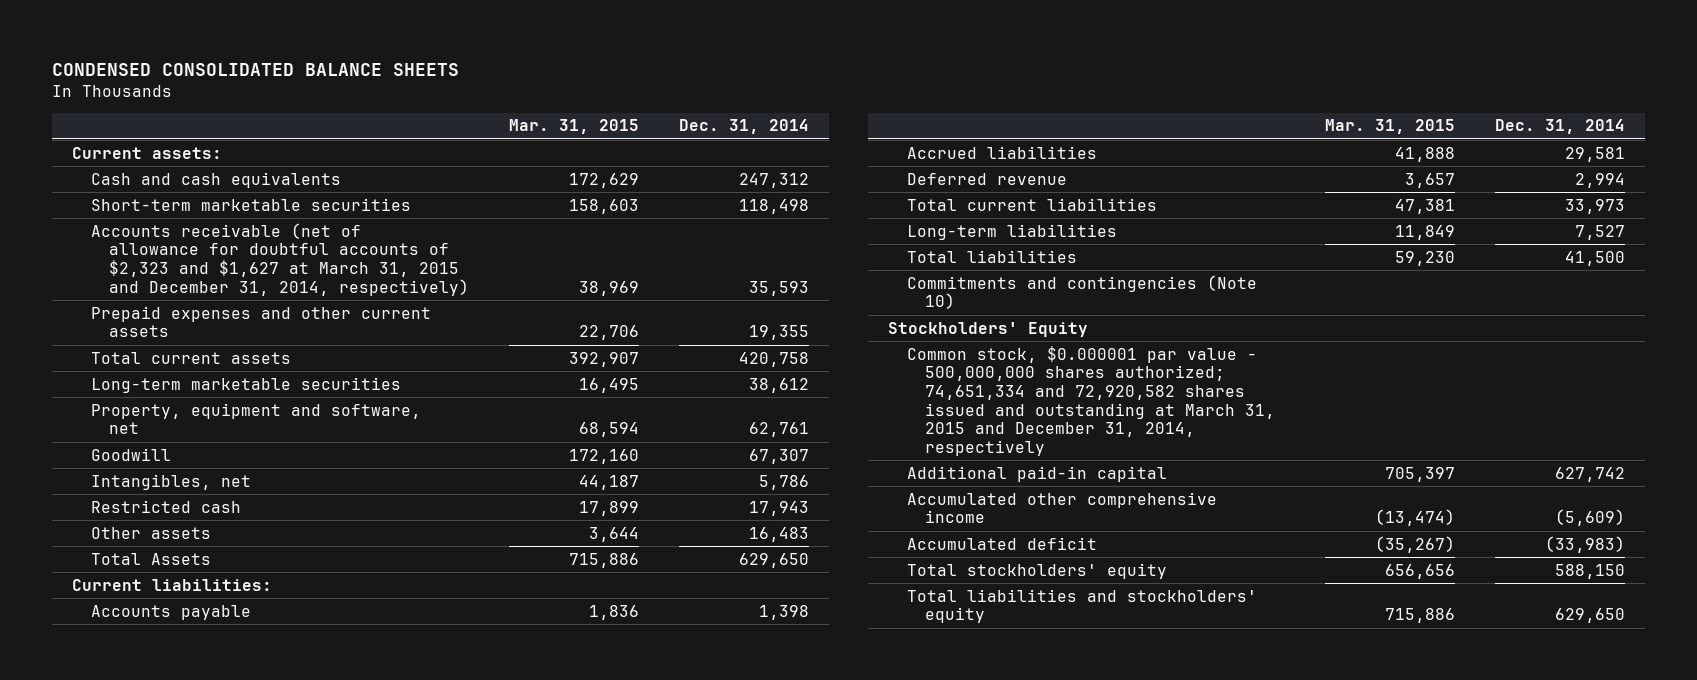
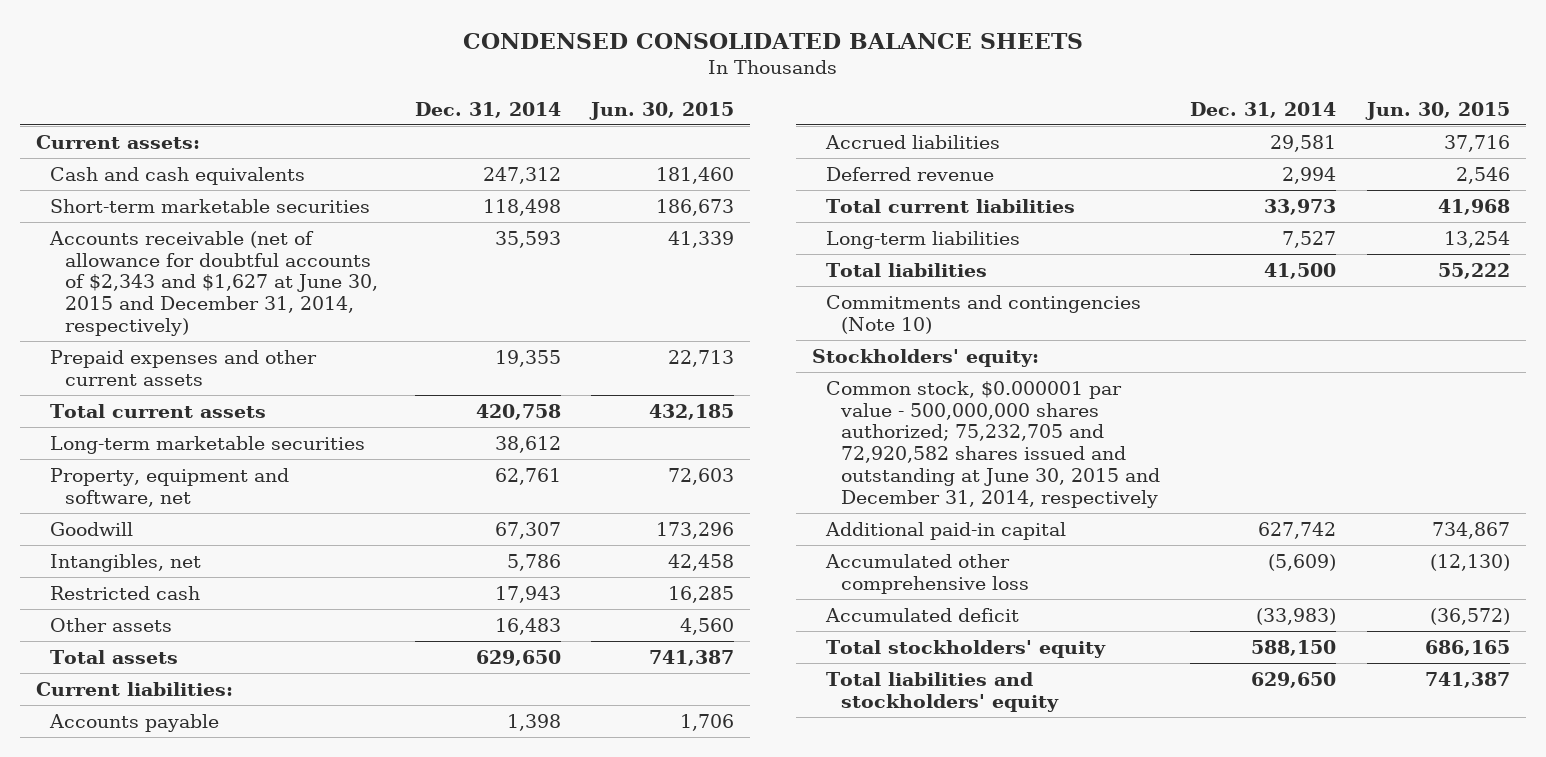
- | Mar. 31, 2015 | Dec. 31, 2014
+ | Dec. 31, 2014 | Jun. 30, 2015
- Accounts receivable (net of allowance for doubtful accounts of $2,323 and $1,627 at March 31, 2015 and December 31, 2014, respectively) | 38,969 | 35,593
+ Accounts receivable (net of allowance for doubtful accounts of $2,343 and $1,627 at June 30, 2015 and December 31, 2014, respectively) | 35,593 | 41,339
- Total Assets | 715,886 | 629,650
+ Total assets | 629,650 | 741,387
- Stockholders' Equity
- Common stock, $0.000001 par value - 500,000,000 shares authorized; 74,651,334 and 72,920,582 shares issued and outstanding at March 31, 2015 and December 31, 2014, respectively
+ Stockholders' equity:
+ Common stock, $0.000001 par value - 500,000,000 shares authorized; 75,232,705 and 72,920,582 shares issued and outstanding at June 30, 2015 and December 31, 2014, respectively
- Accumulated other comprehensive income | (13,474) | (5,609)
+ Accumulated other comprehensive loss | (5,609) | (12,130)

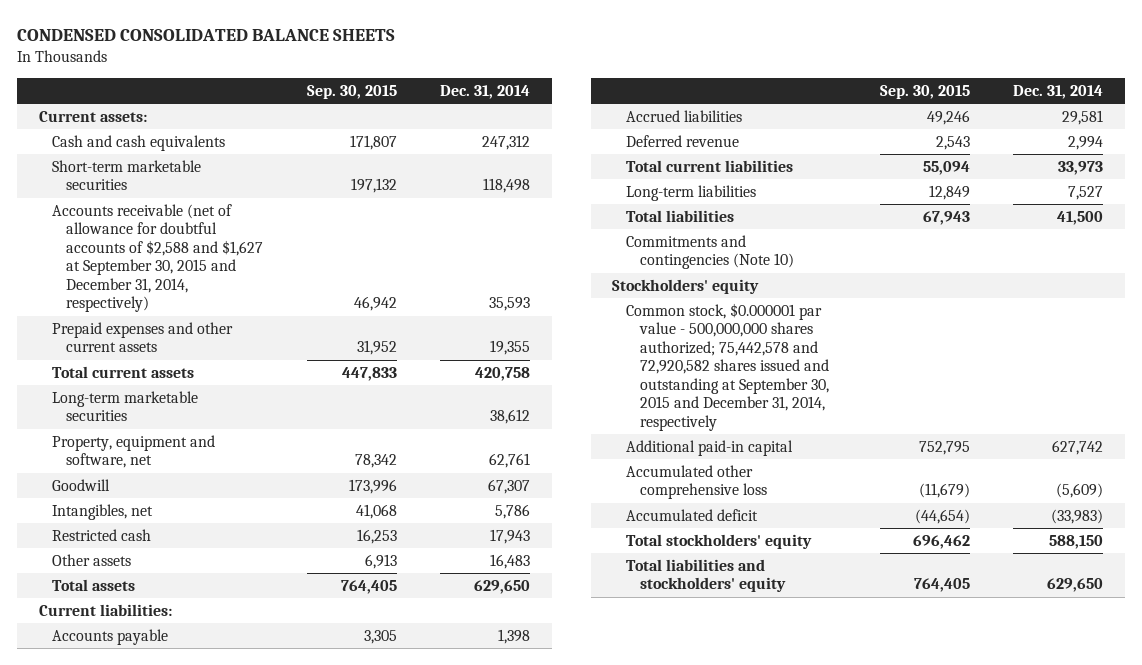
- | Dec. 31, 2014 | Jun. 30, 2015
+ | Sep. 30, 2015 | Dec. 31, 2014
- Accounts receivable (net of allowance for doubtful accounts of $2,343 and $1,627 at June 30, 2015 and December 31, 2014, respectively) | 35,593 | 41,339
+ Accounts receivable (net of allowance for doubtful accounts of $2,588 and $1,627 at September 30, 2015 and December 31, 2014, respectively) | 46,942 | 35,593
- Stockholders' equity:
- Common stock, $0.000001 par value - 500,000,000 shares authorized; 75,232,705 and 72,920,582 shares issued and outstanding at June 30, 2015 and December 31, 2014, respectively
+ Stockholders' equity
+ Common stock, $0.000001 par value - 500,000,000 shares authorized; 75,442,578 and 72,920,582 shares issued and outstanding at September 30, 2015 and December 31, 2014, respectively

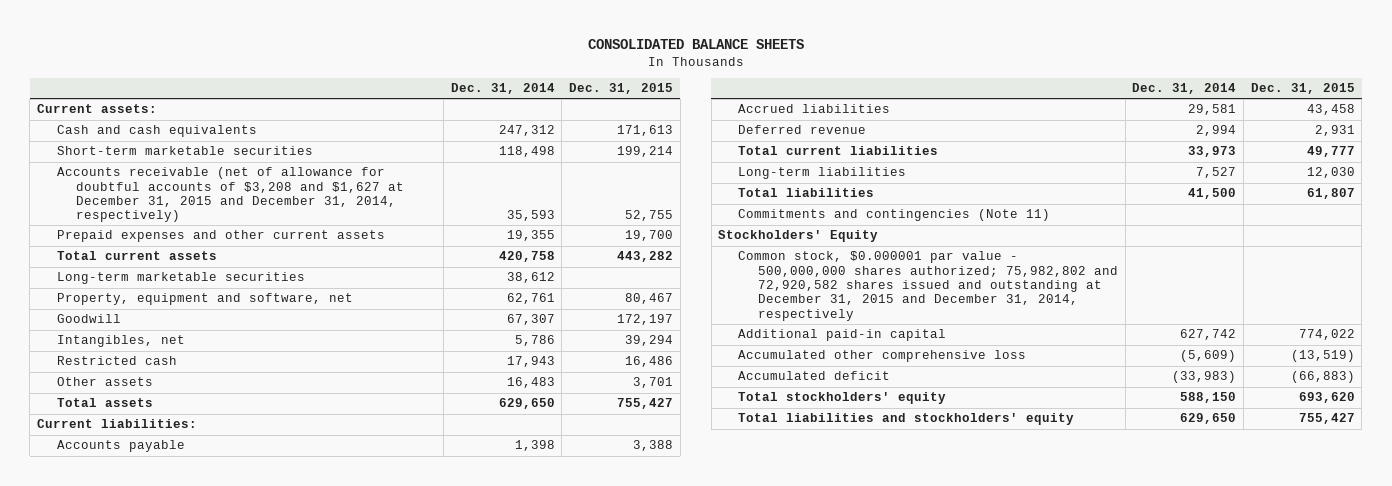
- CONDENSED CONSOLIDATED BALANCE SHEETS
+ CONSOLIDATED BALANCE SHEETS
- | Sep. 30, 2015 | Dec. 31, 2014
+ | Dec. 31, 2014 | Dec. 31, 2015
- Accounts receivable (net of allowance for doubtful accounts of $2,588 and $1,627 at September 30, 2015 and December 31, 2014, respectively) | 46,942 | 35,593
+ Accounts receivable (net of allowance for doubtful accounts of $3,208 and $1,627 at December 31, 2015 and December 31, 2014, respectively) | 35,593 | 52,755
- Commitments and contingencies (Note 10)
- Stockholders' equity
- Common stock, $0.000001 par value - 500,000,000 shares authorized; 75,442,578 and 72,920,582 shares issued and outstanding at September 30, 2015 and December 31, 2014, respectively
+ Commitments and contingencies (Note 11)
+ Stockholders' Equity
+ Common stock, $0.000001 par value - 500,000,000 shares authorized; 75,982,802 and 72,920,582 shares issued and outstanding at December 31, 2015 and December 31, 2014, respectively

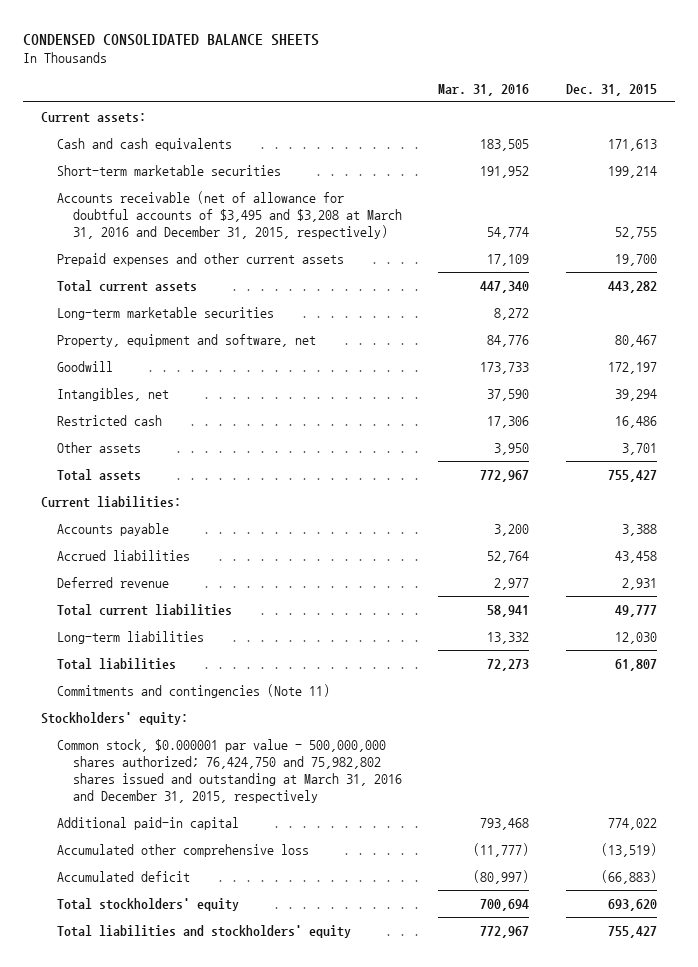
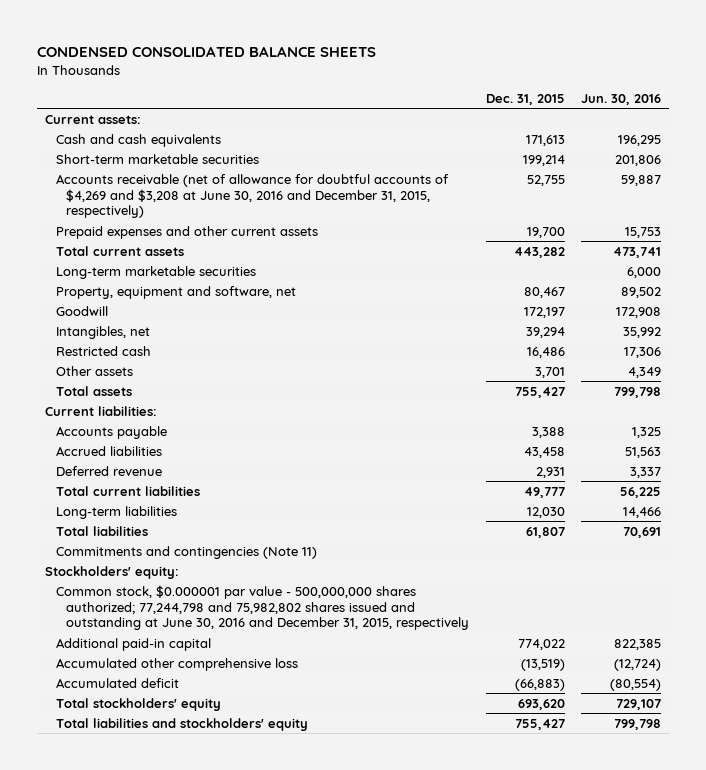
- | Mar. 31, 2016 | Dec. 31, 2015
+ | Dec. 31, 2015 | Jun. 30, 2016
- Accounts receivable (net of allowance for doubtful accounts of $3,495 and $3,208 at March 31, 2016 and December 31, 2015, respectively) | 54,774 | 52,755
+ Accounts receivable (net of allowance for doubtful accounts of $4,269 and $3,208 at June 30, 2016 and December 31, 2015, respectively) | 52,755 | 59,887
- Common stock, $0.000001 par value - 500,000,000 shares authorized; 76,424,750 and 75,982,802 shares issued and outstanding at March 31, 2016 and December 31, 2015, respectively
+ Common stock, $0.000001 par value - 500,000,000 shares authorized; 77,244,798 and 75,982,802 shares issued and outstanding at June 30, 2016 and December 31, 2015, respectively

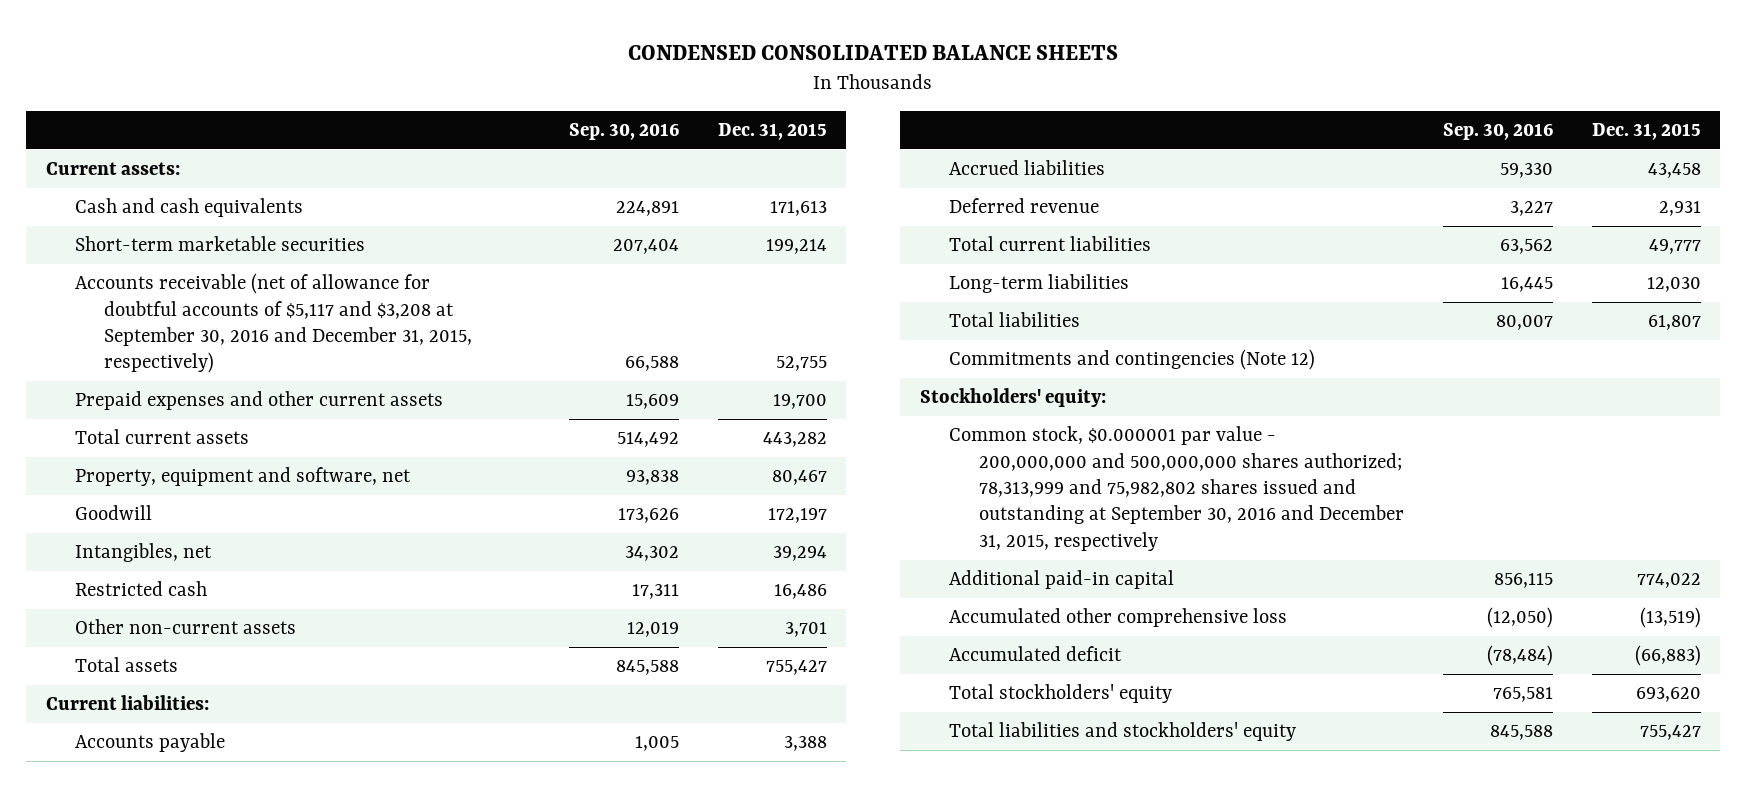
- | Dec. 31, 2015 | Jun. 30, 2016
+ | Sep. 30, 2016 | Dec. 31, 2015
- Accounts receivable (net of allowance for doubtful accounts of $4,269 and $3,208 at June 30, 2016 and December 31, 2015, respectively) | 52,755 | 59,887
+ Accounts receivable (net of allowance for doubtful accounts of $5,117 and $3,208 at September 30, 2016 and December 31, 2015, respectively) | 66,588 | 52,755
- Long-term marketable securities | | 6,000
- Other assets | 3,701 | 4,349
+ Other non-current assets | 12,019 | 3,701
- Commitments and contingencies (Note 11)
+ Commitments and contingencies (Note 12)
- Common stock, $0.000001 par value - 500,000,000 shares authorized; 77,244,798 and 75,982,802 shares issued and outstanding at June 30, 2016 and December 31, 2015, respectively
+ Common stock, $0.000001 par value - 200,000,000 and 500,000,000 shares authorized; 78,313,999 and 75,982,802 shares issued and outstanding at September 30, 2016 and December 31, 2015, respectively

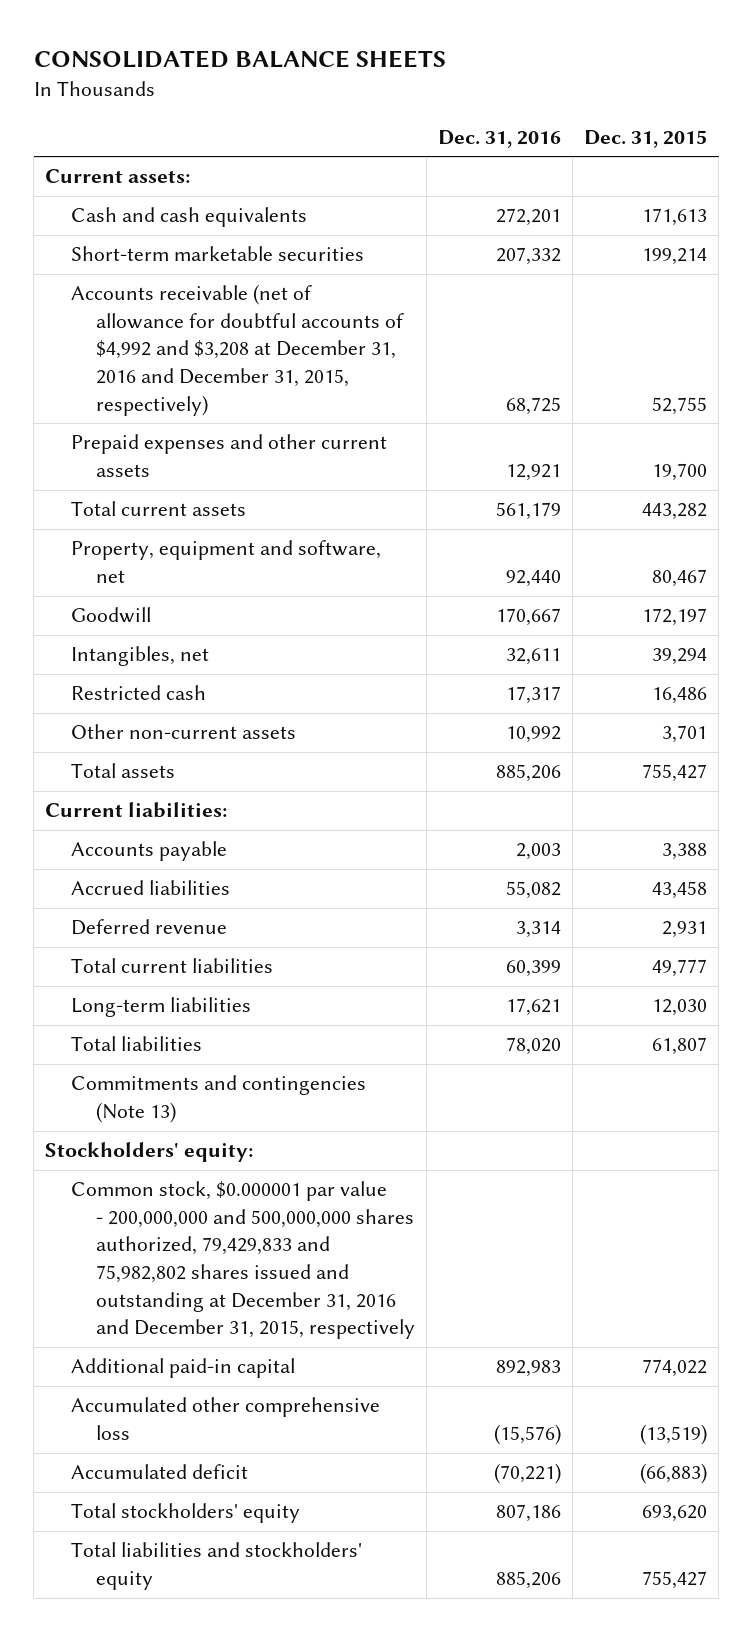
- CONDENSED CONSOLIDATED BALANCE SHEETS
+ CONSOLIDATED BALANCE SHEETS
- | Sep. 30, 2016 | Dec. 31, 2015
+ | Dec. 31, 2016 | Dec. 31, 2015
- Accounts receivable (net of allowance for doubtful accounts of $5,117 and $3,208 at September 30, 2016 and December 31, 2015, respectively) | 66,588 | 52,755
+ Accounts receivable (net of allowance for doubtful accounts of $4,992 and $3,208 at December 31, 2016 and December 31, 2015, respectively) | 68,725 | 52,755
- Commitments and contingencies (Note 12)
+ Commitments and contingencies (Note 13)
- Common stock, $0.000001 par value - 200,000,000 and 500,000,000 shares authorized; 78,313,999 and 75,982,802 shares issued and outstanding at September 30, 2016 and December 31, 2015, respectively
+ Common stock, $0.000001 par value - 200,000,000 and 500,000,000 shares authorized, 79,429,833 and 75,982,802 shares issued and outstanding at December 31, 2016 and December 31, 2015, respectively

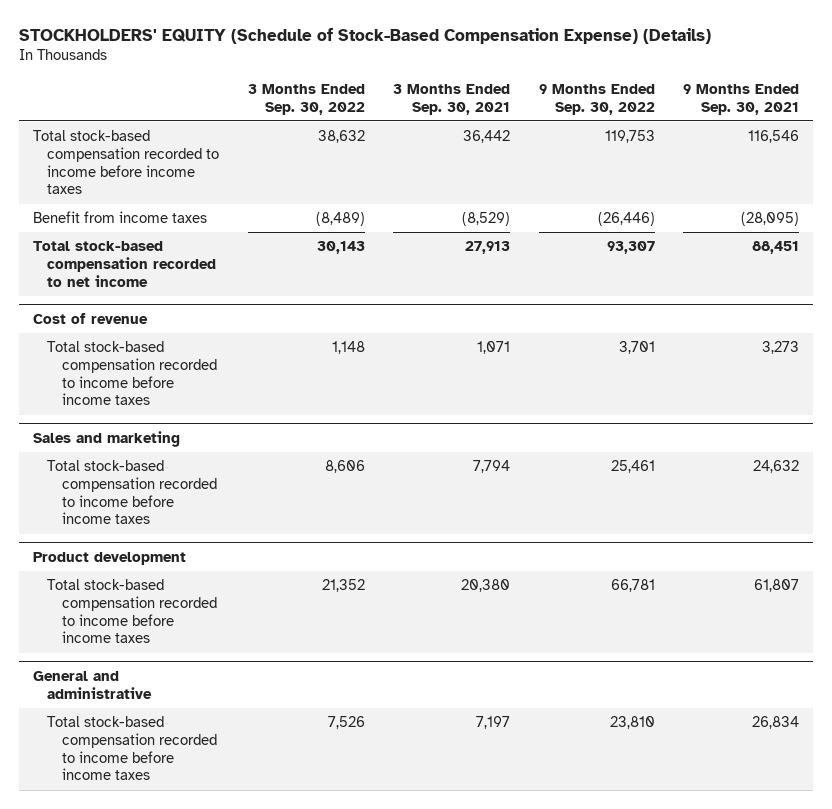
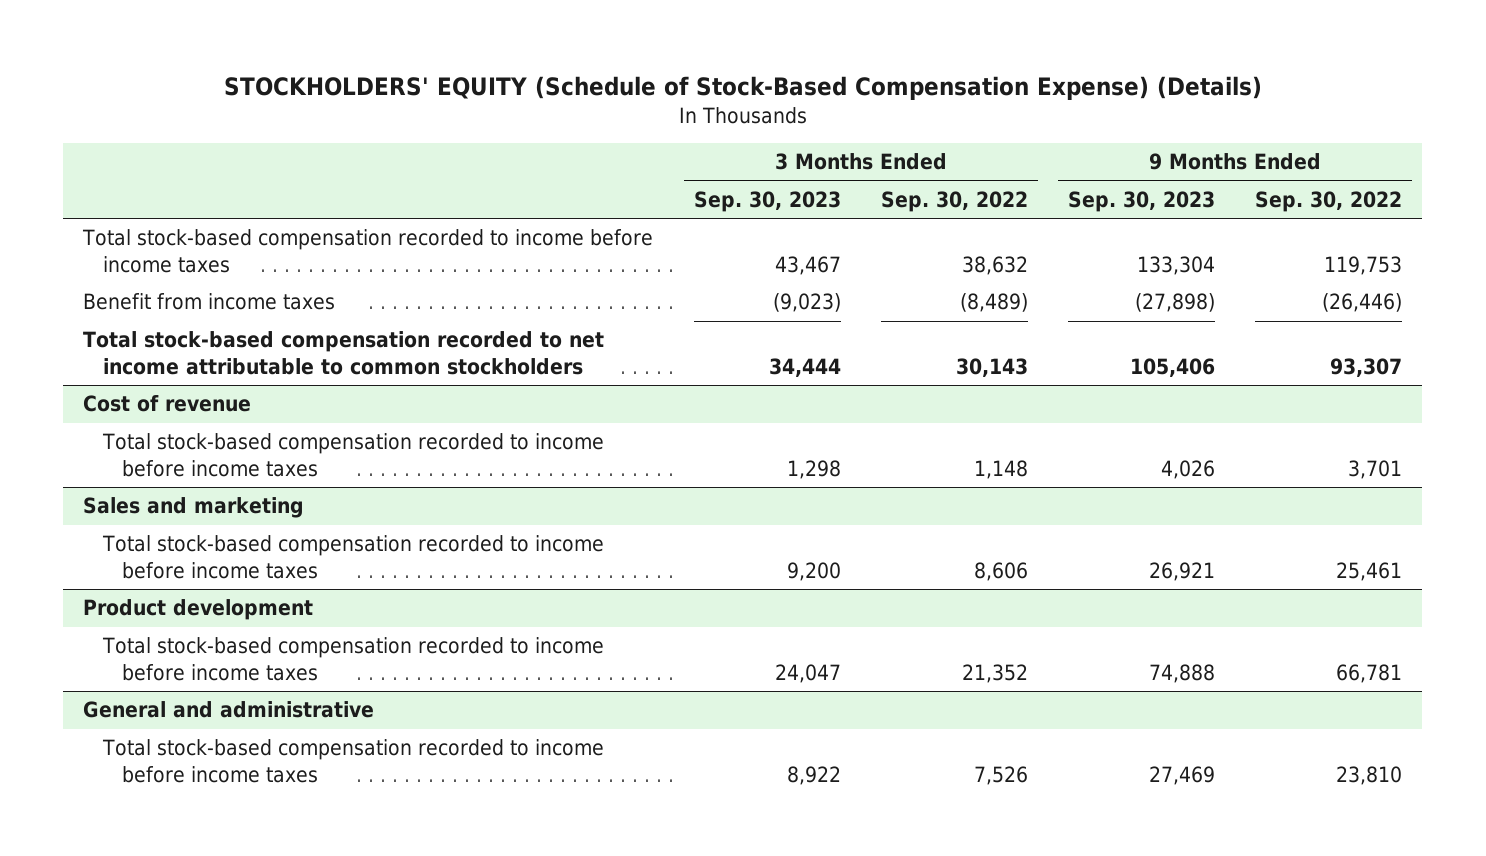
- | 3 Months Ended Sep. 30, 2022 | 3 Months Ended Sep. 30, 2021 | 9 Months Ended Sep. 30, 2022 | 9 Months Ended Sep. 30, 2021
+ | 3 Months Ended Sep. 30, 2023 | 3 Months Ended Sep. 30, 2022 | 9 Months Ended Sep. 30, 2023 | 9 Months Ended Sep. 30, 2022
- Total stock-based compensation recorded to net income | 30,143 | 27,913 | 93,307 | 88,451
+ Total stock-based compensation recorded to net income attributable to common stockholders | 34,444 | 30,143 | 105,406 | 93,307

